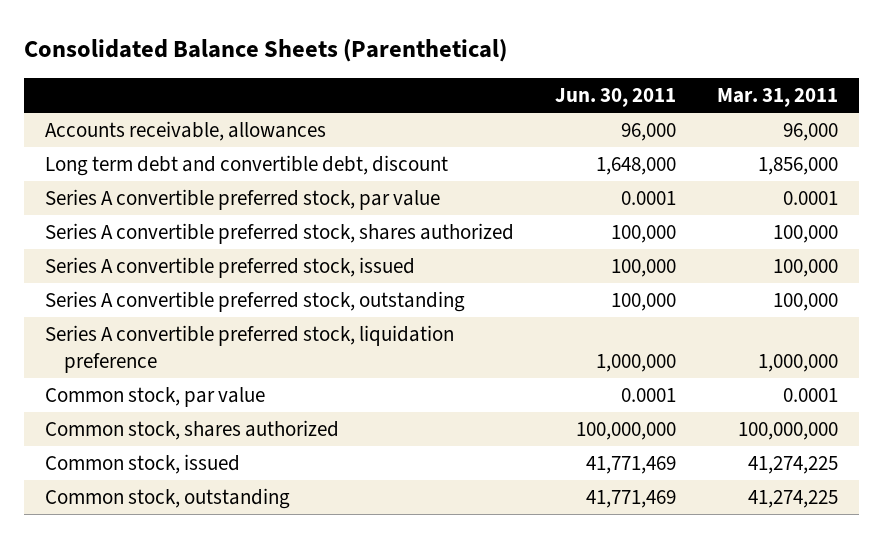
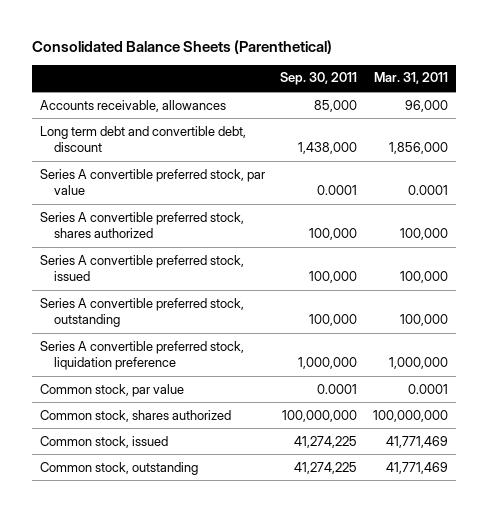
- | Jun. 30, 2011 | Mar. 31, 2011
+ | Sep. 30, 2011 | Mar. 31, 2011
- Common stock, issued | 41,771,469 | 41,274,225
- Common stock, outstanding | 41,771,469 | 41,274,225
+ Common stock, issued | 41,274,225 | 41,771,469
+ Common stock, outstanding | 41,274,225 | 41,771,469

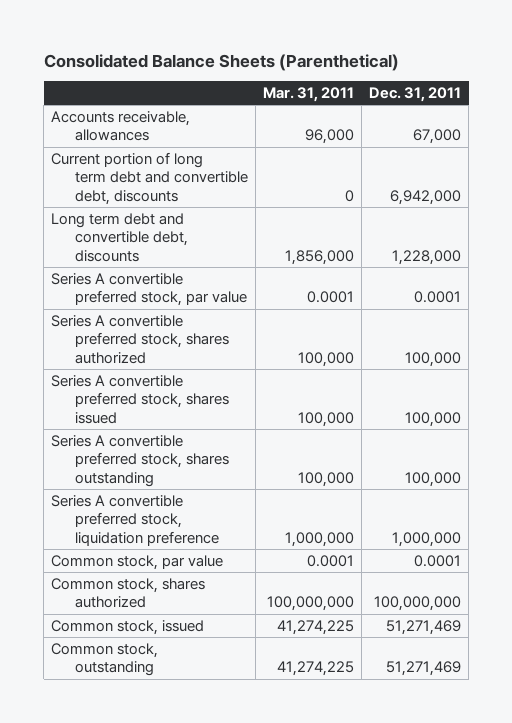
- | Sep. 30, 2011 | Mar. 31, 2011
+ | Mar. 31, 2011 | Dec. 31, 2011
- Long term debt and convertible debt, discount | 1,438,000 | 1,856,000
+ Current portion of long term debt and convertible debt, discounts | 0 | 6,942,000
+ Long term debt and convertible debt, discounts | 1,856,000 | 1,228,000
- Series A convertible preferred stock, issued | 100,000 | 100,000
- Series A convertible preferred stock, outstanding | 100,000 | 100,000
+ Series A convertible preferred stock, shares issued | 100,000 | 100,000
+ Series A convertible preferred stock, shares outstanding | 100,000 | 100,000
- Common stock, issued | 41,274,225 | 41,771,469
- Common stock, outstanding | 41,274,225 | 41,771,469
+ Common stock, issued | 41,274,225 | 51,271,469
+ Common stock, outstanding | 41,274,225 | 51,271,469

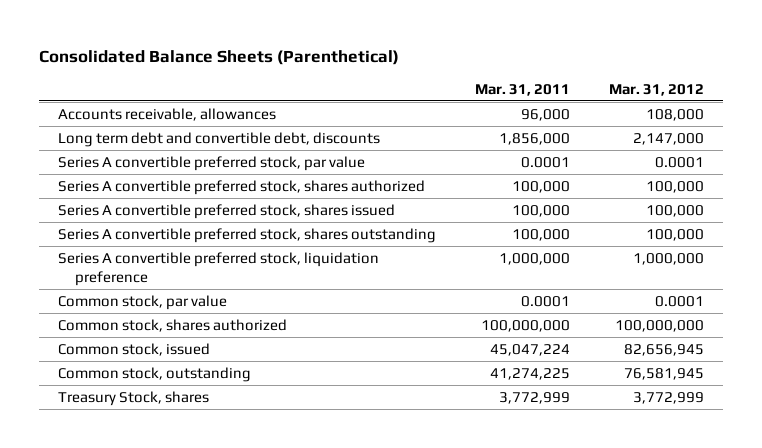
- | Mar. 31, 2011 | Dec. 31, 2011
+ | Mar. 31, 2011 | Mar. 31, 2012
- Current portion of long term debt and convertible debt, discounts | 0 | 6,942,000
- Common stock, issued | 41,274,225 | 51,271,469
+ Common stock, issued | 45,047,224 | 82,656,945
+ Treasury Stock, shares | 3,772,999 | 3,772,999

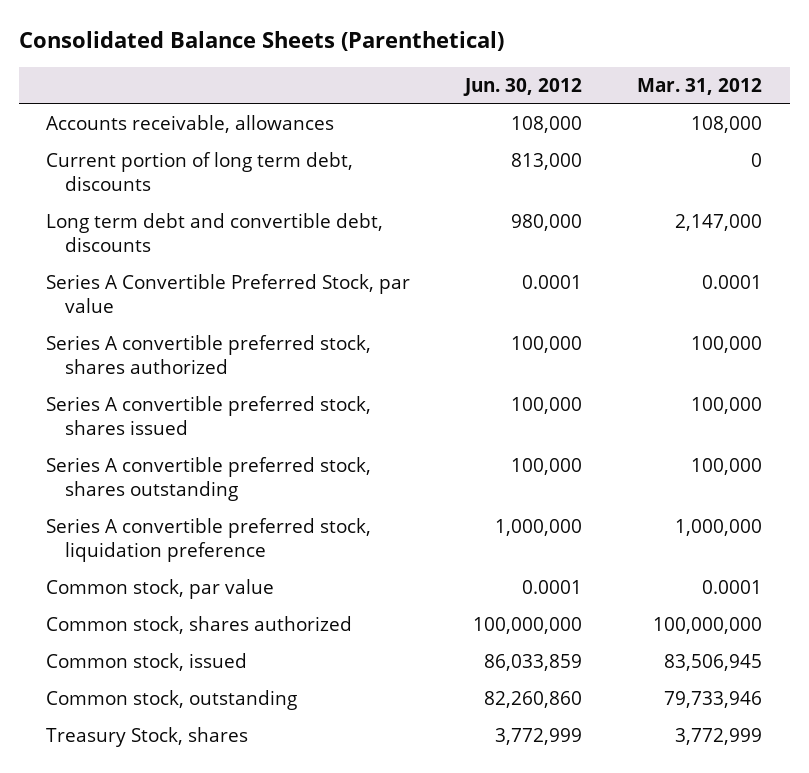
- | Mar. 31, 2011 | Mar. 31, 2012
+ | Jun. 30, 2012 | Mar. 31, 2012
+ Current portion of long term debt, discounts | 813,000 | 0
- Series A convertible preferred stock, par value | 0.0001 | 0.0001
+ Series A Convertible Preferred Stock, par value | 0.0001 | 0.0001
- Common stock, issued | 45,047,224 | 82,656,945
- Common stock, outstanding | 41,274,225 | 76,581,945
+ Common stock, issued | 86,033,859 | 83,506,945
+ Common stock, outstanding | 82,260,860 | 79,733,946

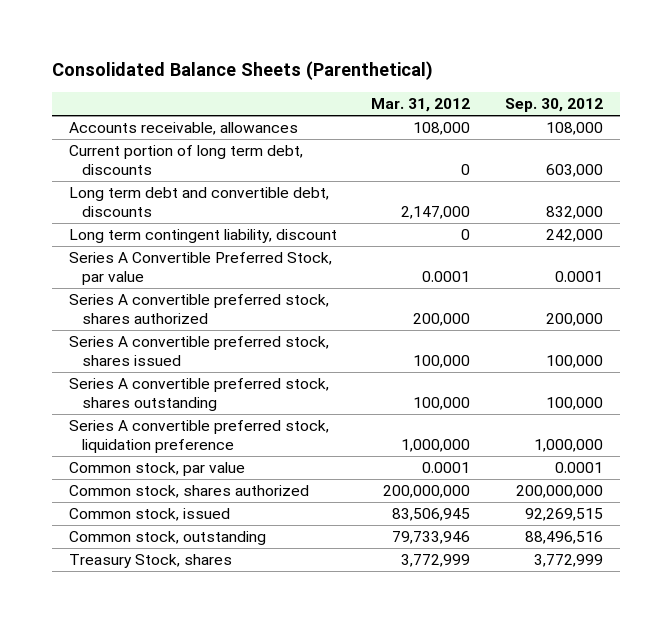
- | Jun. 30, 2012 | Mar. 31, 2012
+ | Mar. 31, 2012 | Sep. 30, 2012
+ Long term contingent liability, discount | 0 | 242,000
- Series A convertible preferred stock, shares authorized | 100,000 | 100,000
+ Series A convertible preferred stock, shares authorized | 200,000 | 200,000
- Common stock, shares authorized | 100,000,000 | 100,000,000
+ Common stock, shares authorized | 200,000,000 | 200,000,000

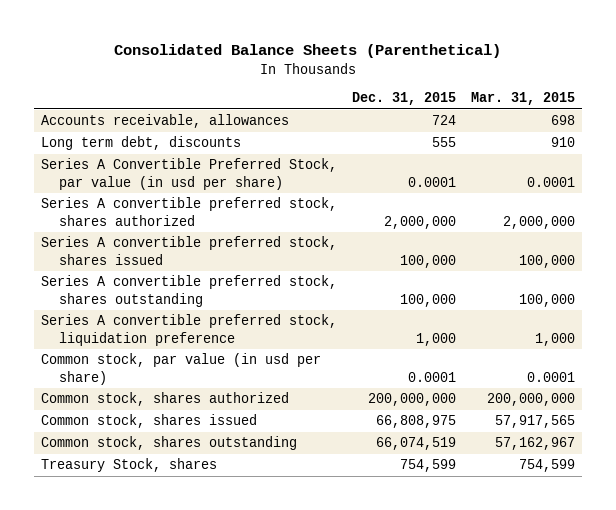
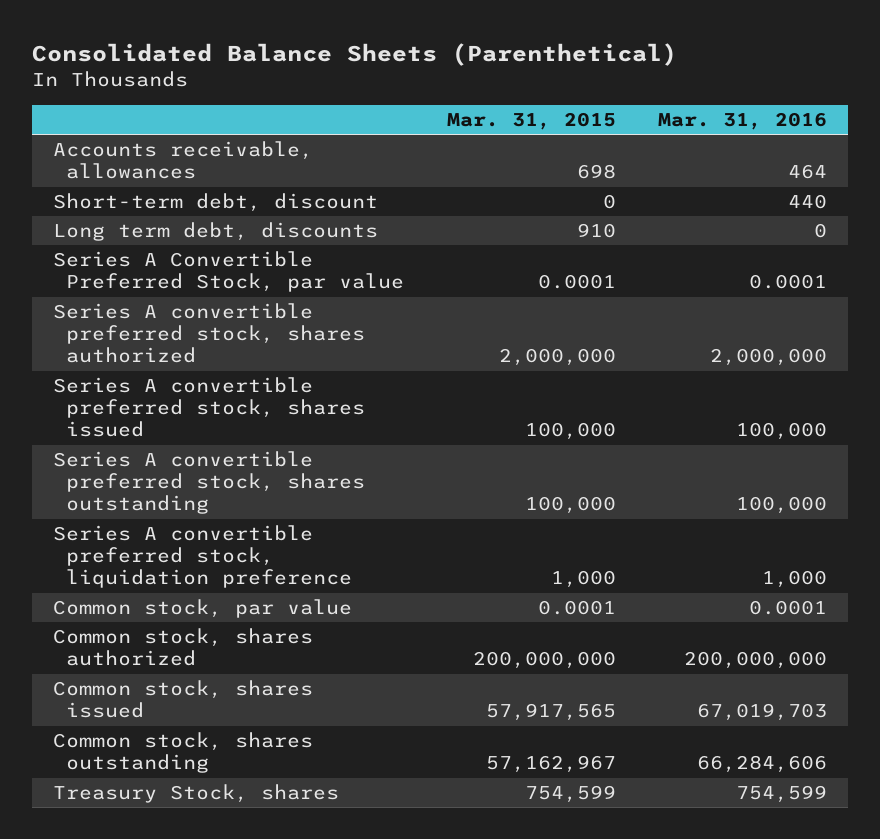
- | Dec. 31, 2015 | Mar. 31, 2015
+ | Mar. 31, 2015 | Mar. 31, 2016
+ Short-term debt, discount | 0 | 440
- Series A Convertible Preferred Stock, par value (in usd per share) | 0.0001 | 0.0001
+ Series A Convertible Preferred Stock, par value | 0.0001 | 0.0001
- Common stock, par value (in usd per share) | 0.0001 | 0.0001
+ Common stock, par value | 0.0001 | 0.0001

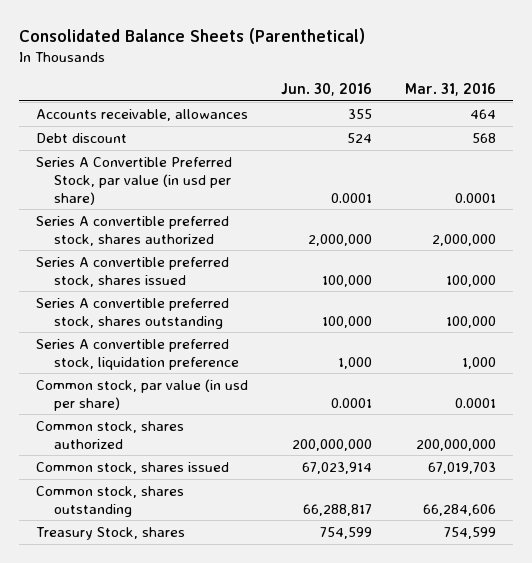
- | Mar. 31, 2015 | Mar. 31, 2016
+ | Jun. 30, 2016 | Mar. 31, 2016
- Short-term debt, discount | 0 | 440
- Long term debt, discounts | 910 | 0
- Series A Convertible Preferred Stock, par value | 0.0001 | 0.0001
+ Debt discount | 524 | 568
+ Series A Convertible Preferred Stock, par value (in usd per share) | 0.0001 | 0.0001
- Common stock, par value | 0.0001 | 0.0001
+ Common stock, par value (in usd per share) | 0.0001 | 0.0001

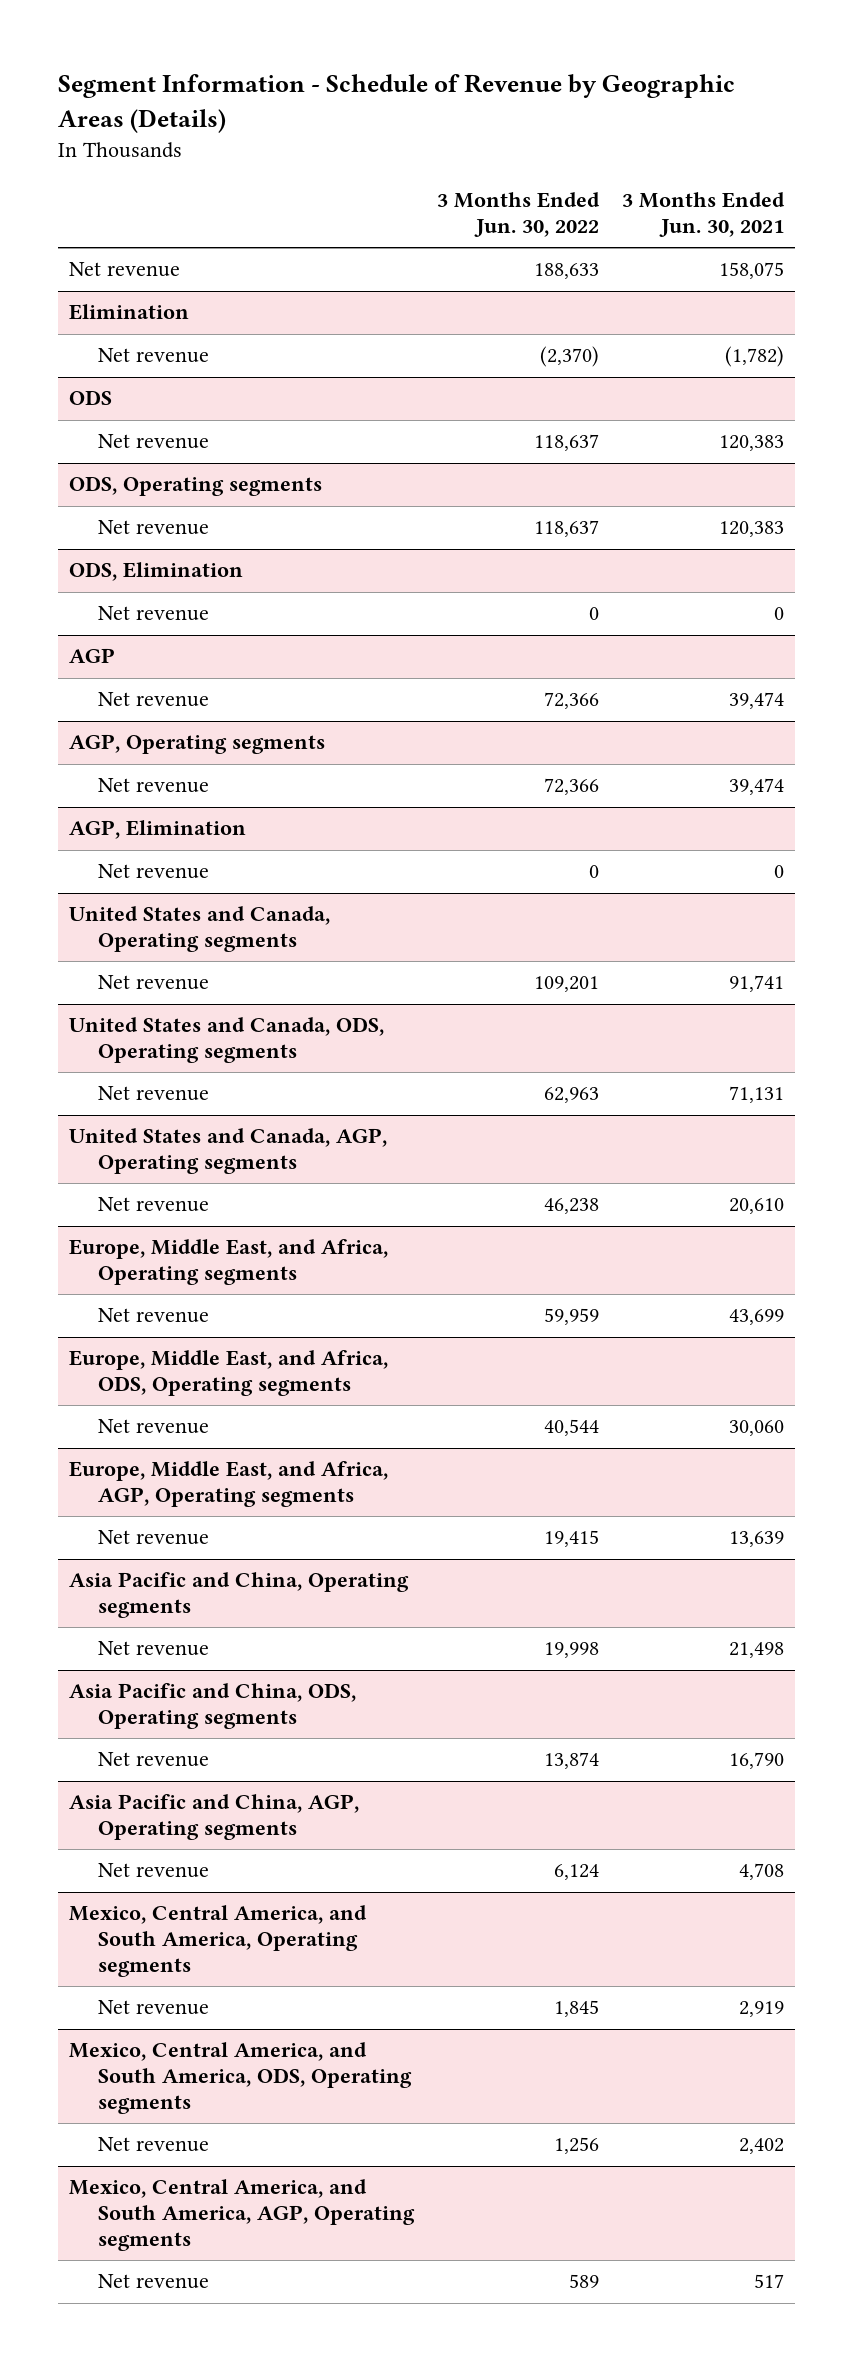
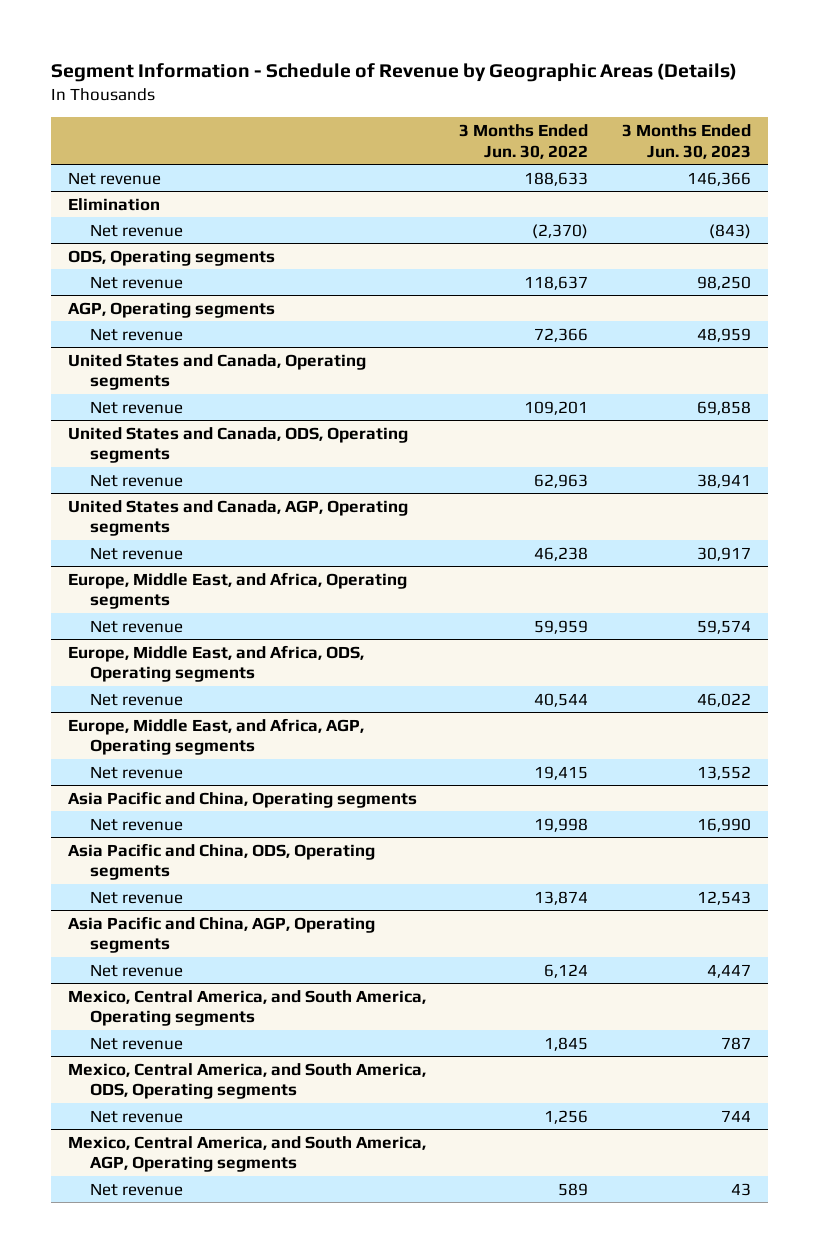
- | 3 Months Ended Jun. 30, 2022 | 3 Months Ended Jun. 30, 2021
+ | 3 Months Ended Jun. 30, 2022 | 3 Months Ended Jun. 30, 2023
- ODS
- Net revenue | 118,637 | 120,383
- ODS, Elimination
- Net revenue | 0 | 0
- AGP
- Net revenue | 72,366 | 39,474
- AGP, Elimination
- Net revenue | 0 | 0

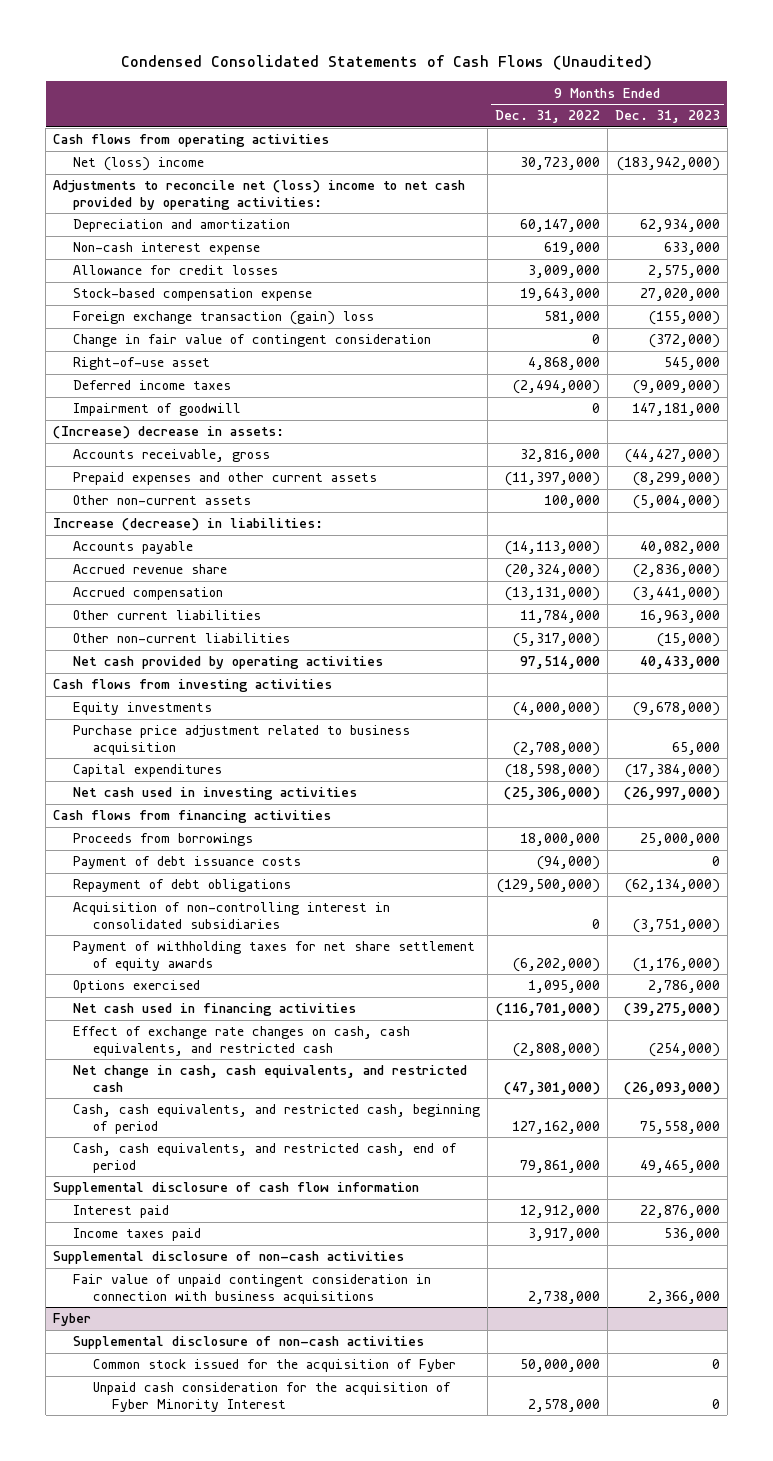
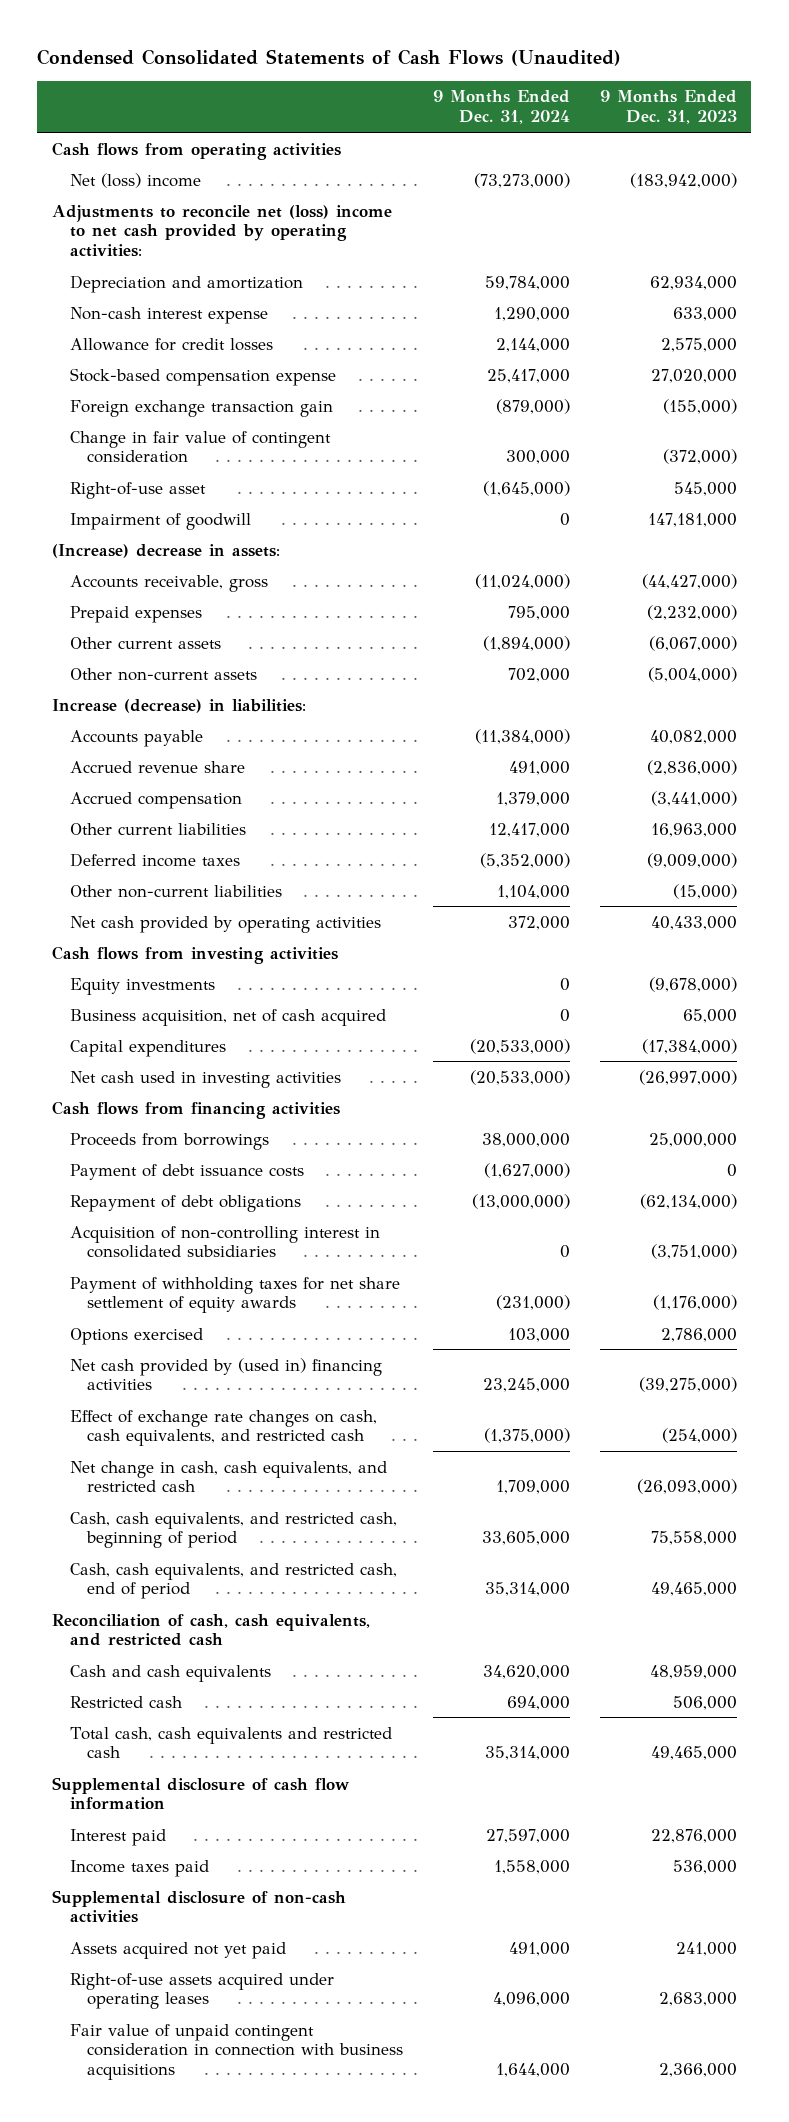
- | 9 Months Ended Dec. 31, 2022 | 9 Months Ended Dec. 31, 2023
+ | 9 Months Ended Dec. 31, 2024 | 9 Months Ended Dec. 31, 2023
- Foreign exchange transaction (gain) loss | 581,000 | (155,000)
+ Foreign exchange transaction gain | (879,000) | (155,000)
- Prepaid expenses and other current assets | (11,397,000) | (8,299,000)
+ Prepaid expenses | 795,000 | (2,232,000)
+ Other current assets | (1,894,000) | (6,067,000)
moved down: Deferred income taxes | (5,352,000) | (9,009,000)
- Purchase price adjustment related to business acquisition | (2,708,000) | 65,000
+ Business acquisition, net of cash acquired | 0 | 65,000
- Net cash used in financing activities | (116,701,000) | (39,275,000)
+ Net cash provided by (used in) financing activities | 23,245,000 | (39,275,000)
+ Reconciliation of cash, cash equivalents, and restricted cash
+ Cash and cash equivalents | 34,620,000 | 48,959,000
+ Restricted cash | 694,000 | 506,000
+ Total cash, cash equivalents and restricted cash | 35,314,000 | 49,465,000
+ Assets acquired not yet paid | 491,000 | 241,000
+ Right-of-use assets acquired under operating leases | 4,096,000 | 2,683,000
- Fyber
- Supplemental disclosure of non-cash activities
- Common stock issued for the acquisition of Fyber | 50,000,000 | 0
- Unpaid cash consideration for the acquisition of Fyber Minority Interest | 2,578,000 | 0

